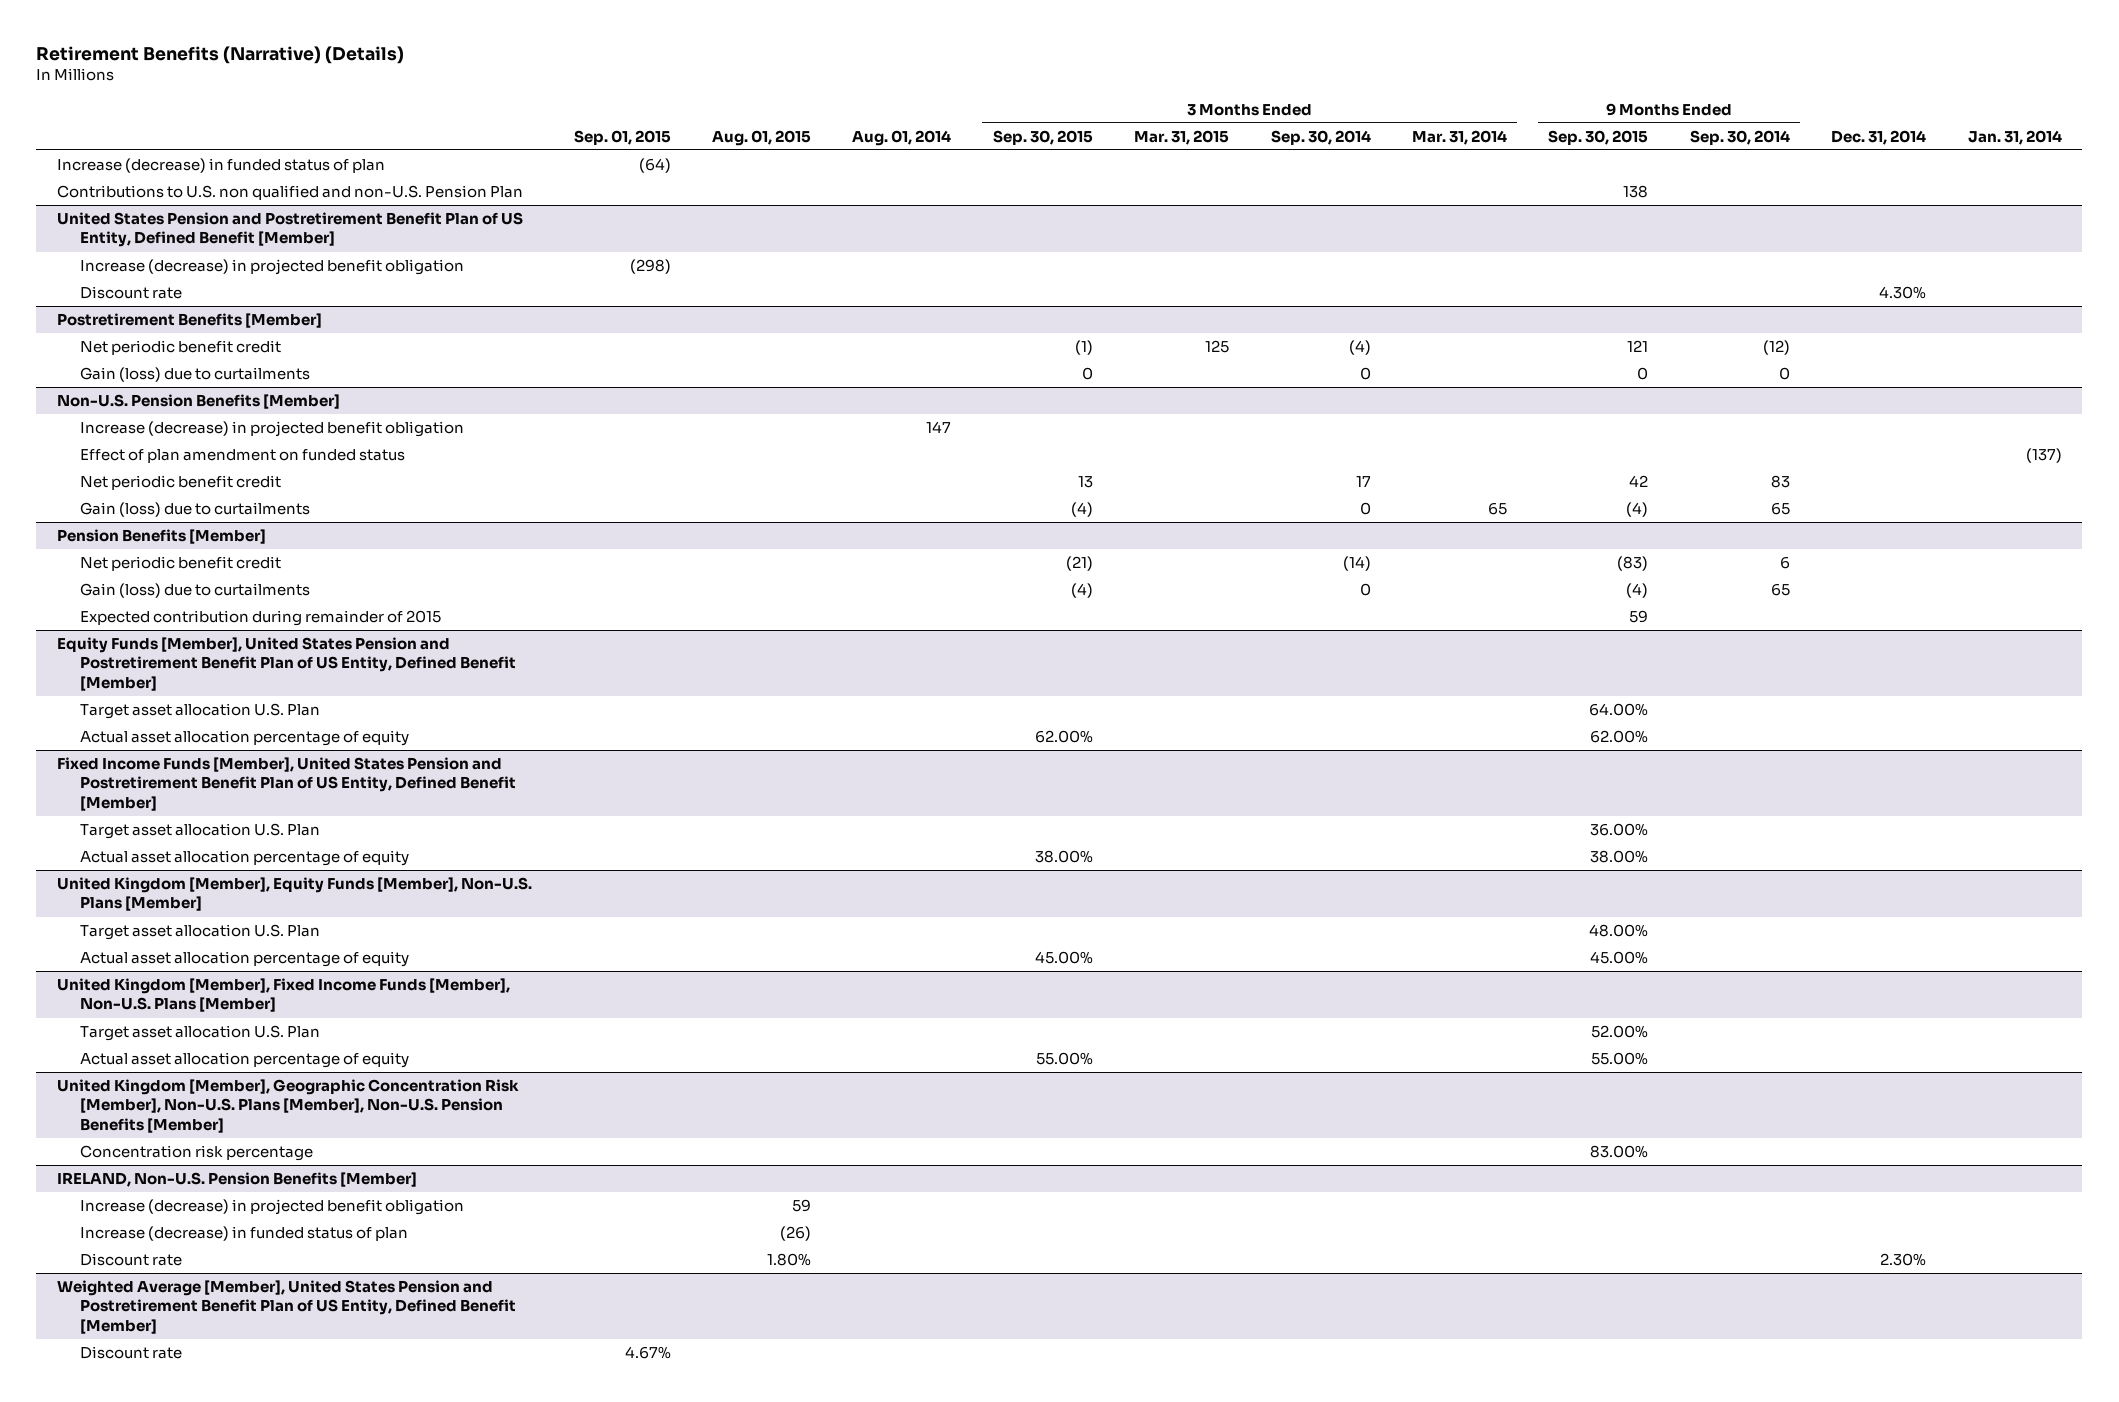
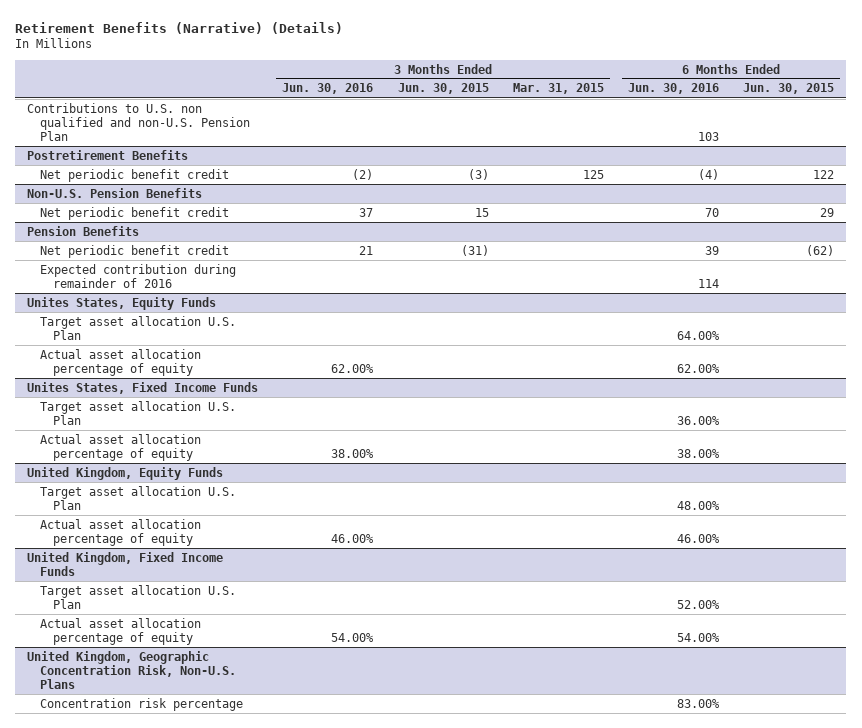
- | Sep. 01, 2015 | Aug. 01, 2015 | Aug. 01, 2014 | 3 Months Ended Sep. 30, 2015 | 3 Months Ended Mar. 31, 2015 | 3 Months Ended Sep. 30, 2014 | 3 Months Ended Mar. 31, 2014 | 9 Months Ended Sep. 30, 2015 | 9 Months Ended Sep. 30, 2014 | Dec. 31, 2014 | Jan. 31, 2014
+ | 3 Months Ended Jun. 30, 2016 | 3 Months Ended Jun. 30, 2015 | 3 Months Ended Mar. 31, 2015 | 6 Months Ended Jun. 30, 2016 | 6 Months Ended Jun. 30, 2015
- Increase (decrease) in funded status of plan | (64) | | | | | | | | | |
- United States Pension and Postretirement Benefit Plan of US Entity, Defined Benefit [Member]
- Increase (decrease) in projected benefit obligation | (298) | | | | | | | | | |
- Discount rate | | | | | | | | | | 4.30% |
- Postretirement Benefits [Member]
+ Postretirement Benefits
- Gain (loss) due to curtailments | | | | 0 | | 0 | | 0 | 0 | |
- Non-U.S. Pension Benefits [Member]
- Increase (decrease) in projected benefit obligation | | | 147 | | | | | | | |
- Effect of plan amendment on funded status | | | | | | | | | | | (137)
+ Non-U.S. Pension Benefits
- Gain (loss) due to curtailments | | | | (4) | | 0 | 65 | (4) | 65 | |
- Pension Benefits [Member]
+ Pension Benefits
- Gain (loss) due to curtailments | | | | (4) | | 0 | | (4) | 65 | |
- Expected contribution during remainder of 2015 | | | | | | | | 59 | | |
- Equity Funds [Member], United States Pension and Postretirement Benefit Plan of US Entity, Defined Benefit [Member]
- Target asset allocation U.S. Plan | | | | | | | | 64.00% | | |
- Actual asset allocation percentage of equity | | | | 62.00% | | | | 62.00% | | |
- Fixed Income Funds [Member], United States Pension and Postretirement Benefit Plan of US Entity, Defined Benefit [Member]
- Target asset allocation U.S. Plan | | | | | | | | 36.00% | | |
- Actual asset allocation percentage of equity | | | | 38.00% | | | | 38.00% | | |
- United Kingdom [Member], Equity Funds [Member], Non-U.S. Plans [Member]
+ Expected contribution during remainder of 2016 | | | | 114 |
+ Unites States, Equity Funds
+ Target asset allocation U.S. Plan | | | | 64.00% |
+ Actual asset allocation percentage of equity | 62.00% | | | 62.00% |
+ Unites States, Fixed Income Funds
+ Target asset allocation U.S. Plan | | | | 36.00% |
+ Actual asset allocation percentage of equity | 38.00% | | | 38.00% |
+ United Kingdom, Equity Funds
- United Kingdom [Member], Fixed Income Funds [Member], Non-U.S. Plans [Member]
+ United Kingdom, Fixed Income Funds
- United Kingdom [Member], Geographic Concentration Risk [Member], Non-U.S. Plans [Member], Non-U.S. Pension Benefits [Member]
+ United Kingdom, Geographic Concentration Risk, Non-U.S. Plans
- IRELAND, Non-U.S. Pension Benefits [Member]
- Increase (decrease) in projected benefit obligation | | 59 | | | | | | | | |
- Increase (decrease) in funded status of plan | | (26) | | | | | | | | |
- Discount rate | | 1.80% | | | | | | | | 2.30% |
- Weighted Average [Member], United States Pension and Postretirement Benefit Plan of US Entity, Defined Benefit [Member]
- Discount rate | 4.67% | | | | | | | | | |

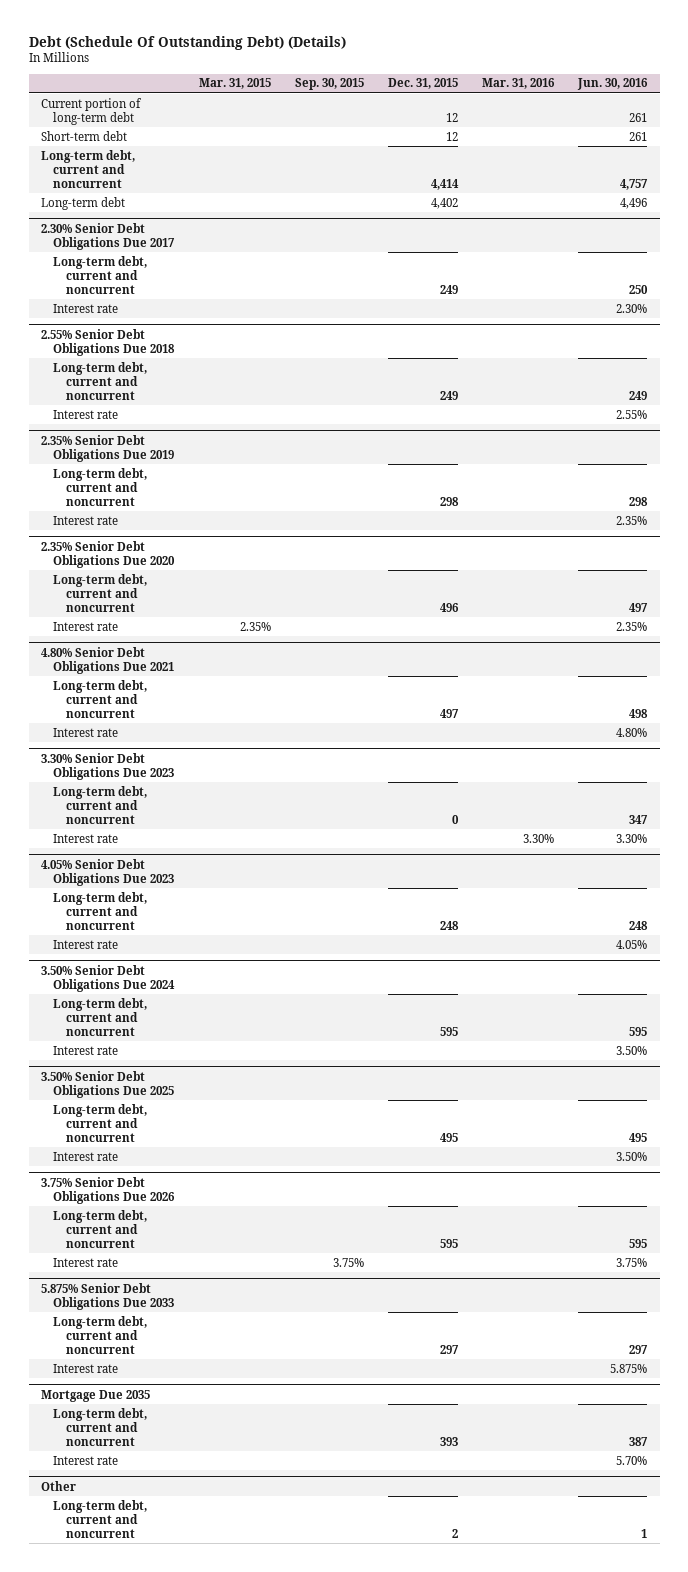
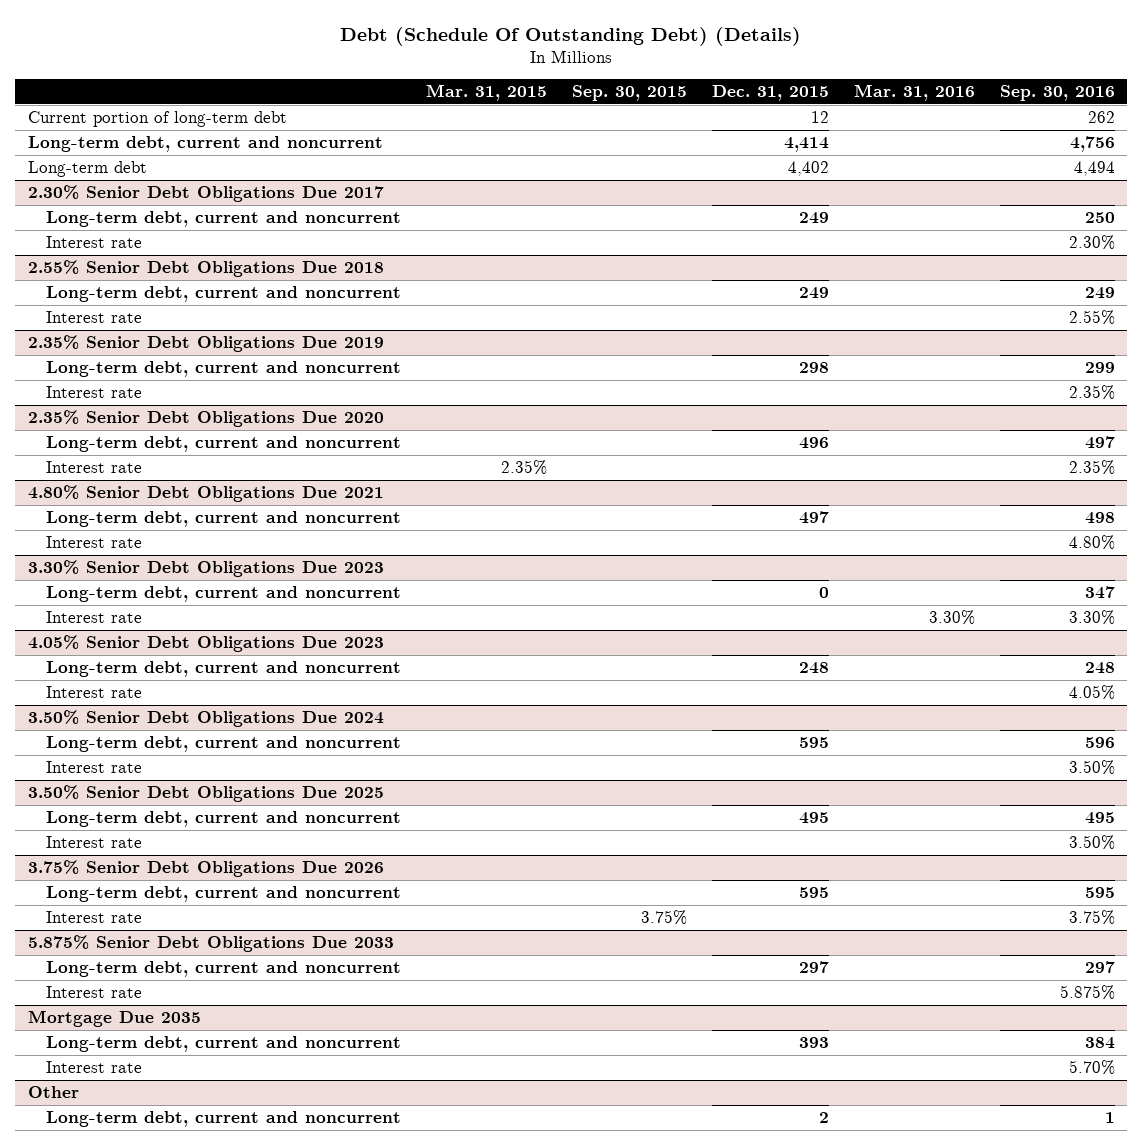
- | Mar. 31, 2015 | Sep. 30, 2015 | Dec. 31, 2015 | Mar. 31, 2016 | Jun. 30, 2016
+ | Mar. 31, 2015 | Sep. 30, 2015 | Dec. 31, 2015 | Mar. 31, 2016 | Sep. 30, 2016
- Short-term debt | | | 12 | | 261

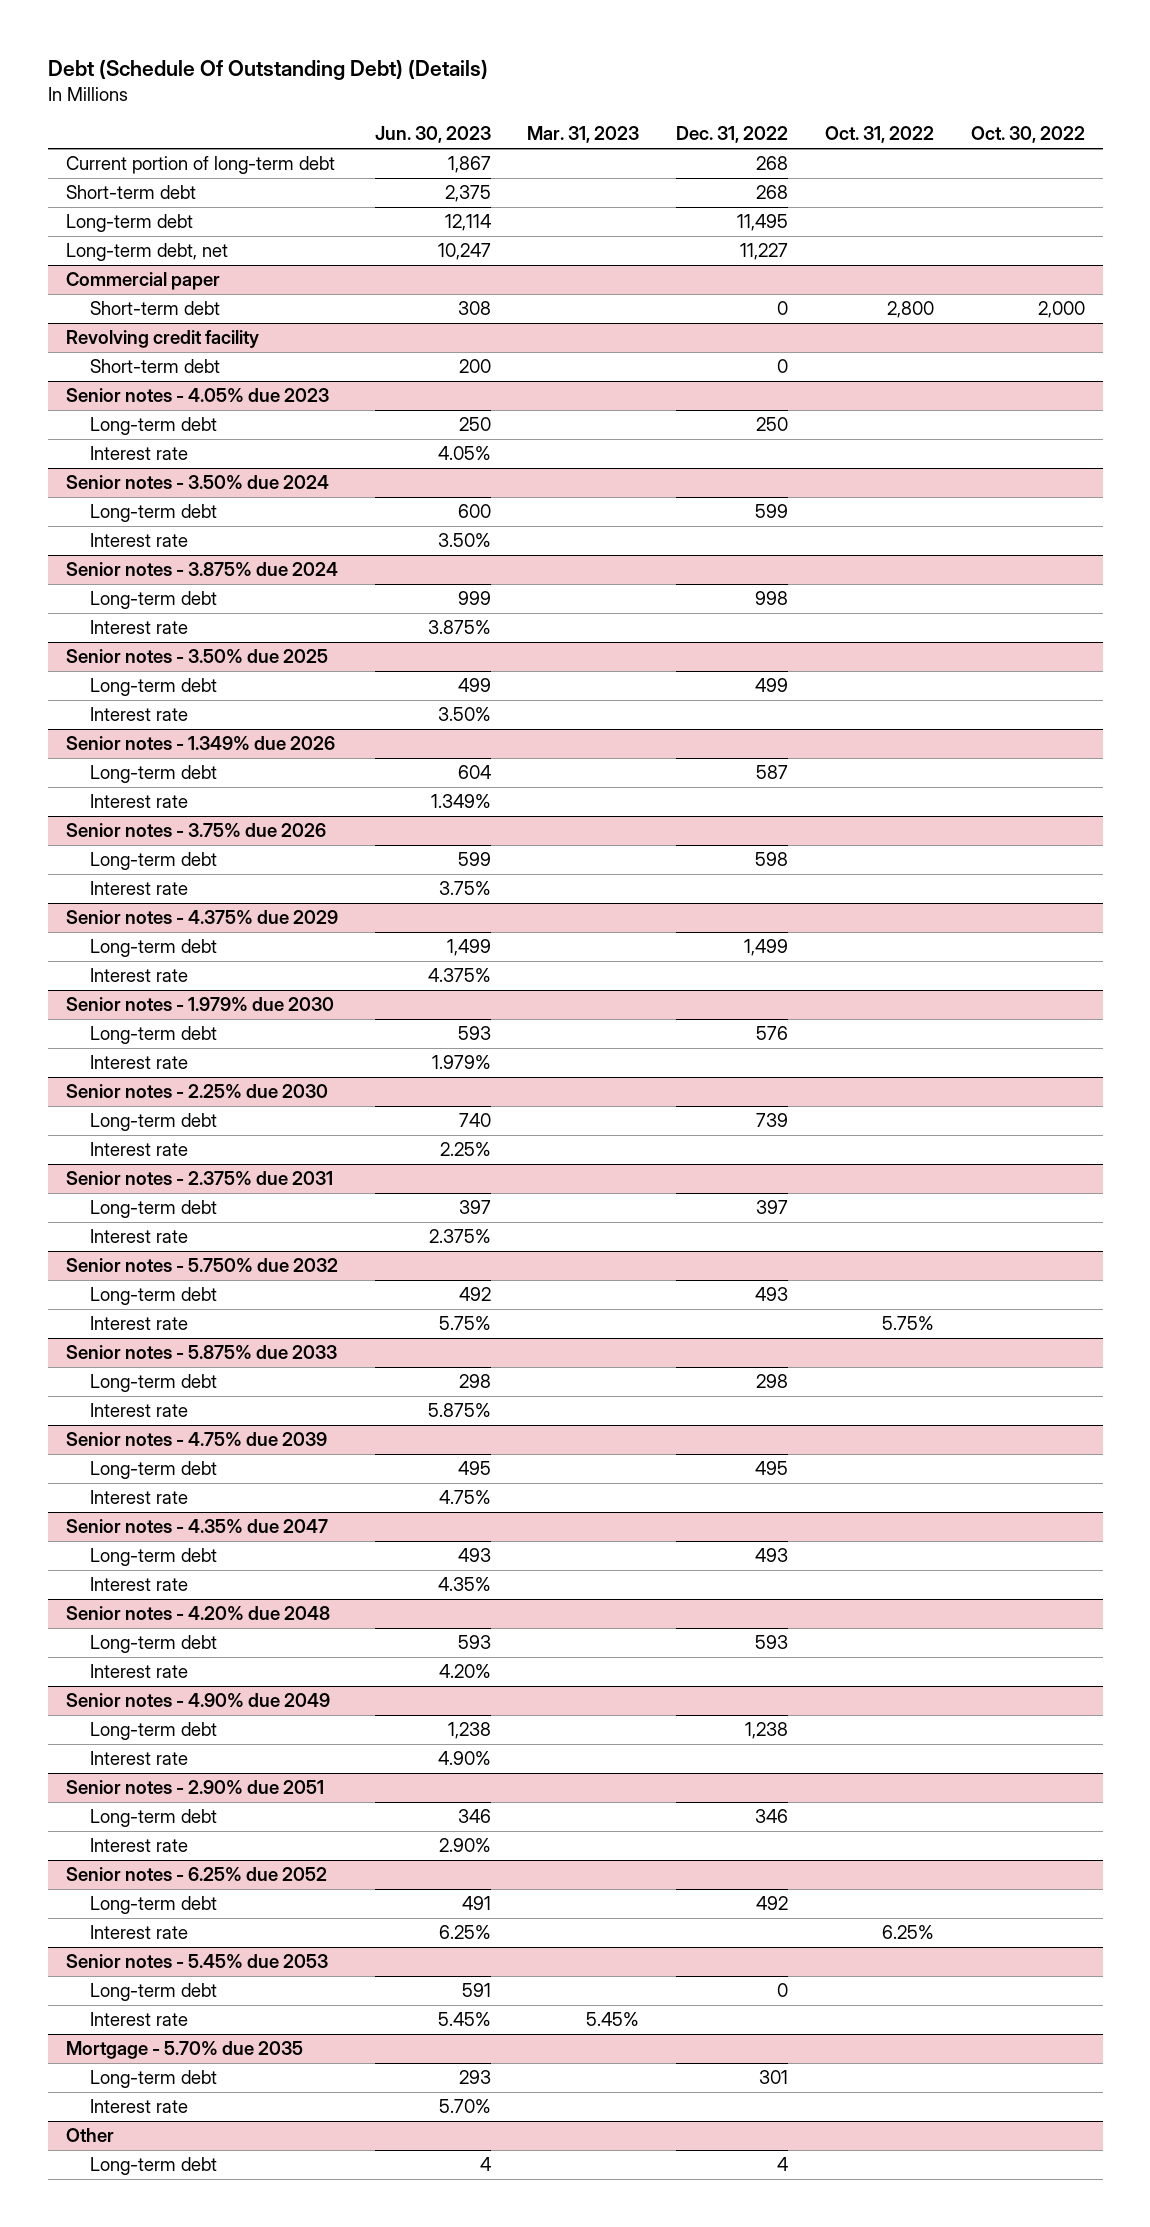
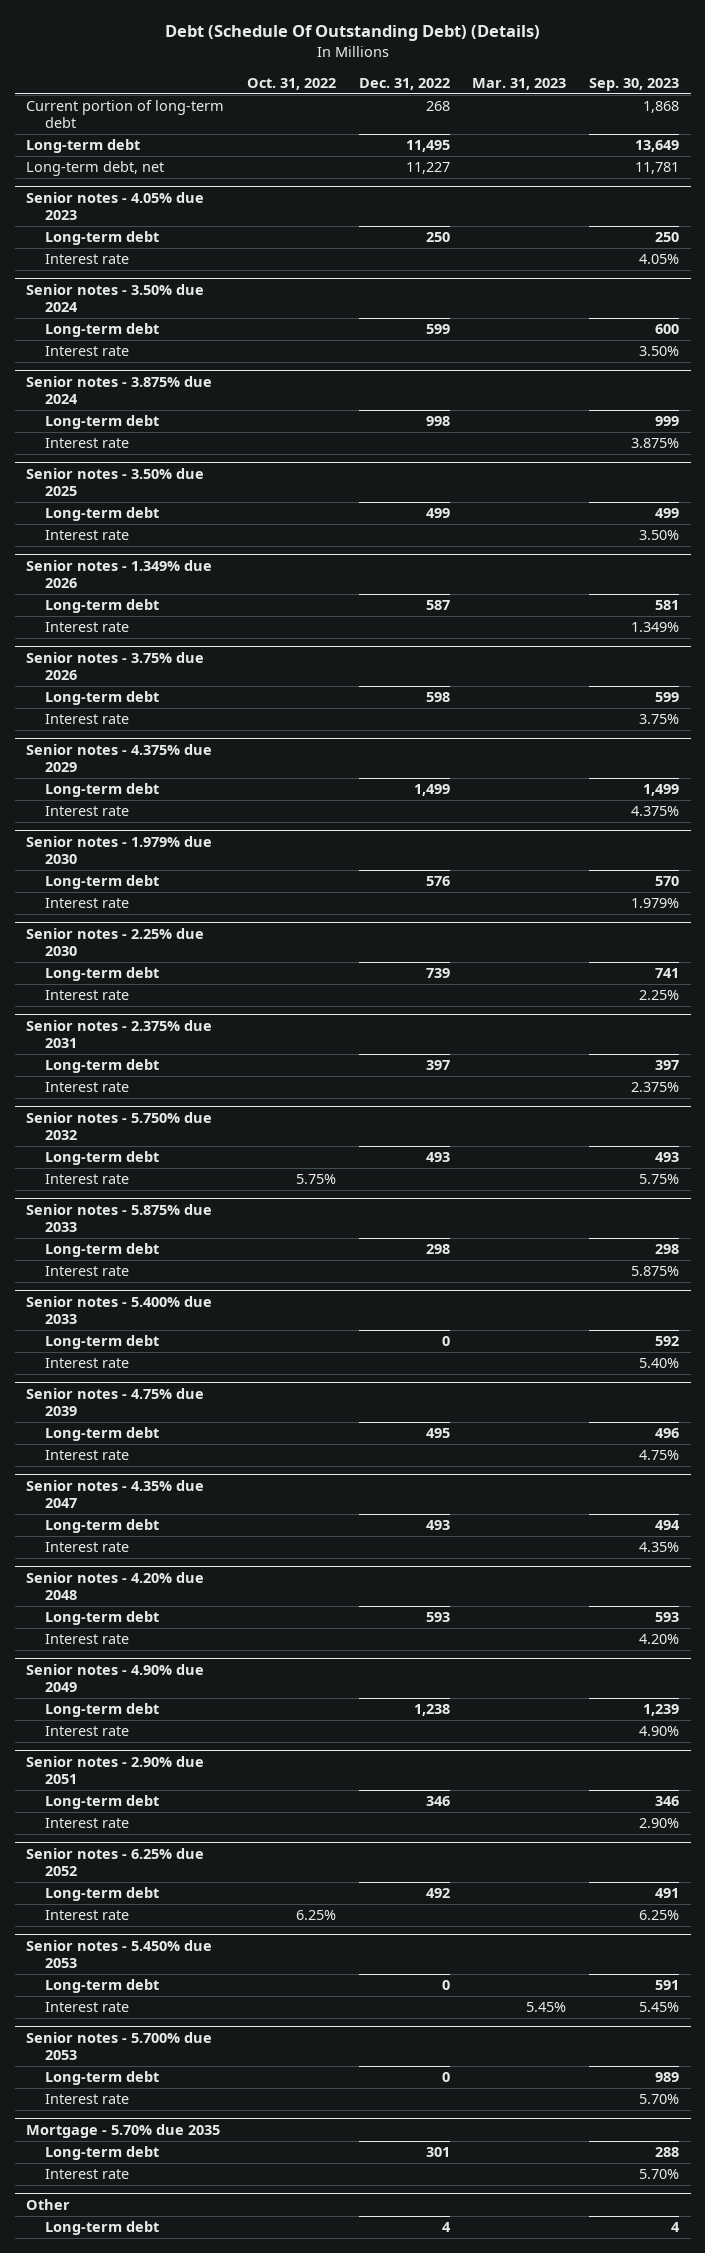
- | Jun. 30, 2023 | Mar. 31, 2023 | Dec. 31, 2022 | Oct. 31, 2022 | Oct. 30, 2022
+ | Oct. 31, 2022 | Dec. 31, 2022 | Mar. 31, 2023 | Sep. 30, 2023
- Short-term debt | 2,375 | | 268 | |
- Commercial paper
- Short-term debt | 308 | | 0 | 2,800 | 2,000
- Revolving credit facility
- Short-term debt | 200 | | 0 | |
+ Senior notes - 5.400% due 2033
+ Long-term debt | | 0 | | 592
+ Interest rate | | | | 5.40%
- Senior notes - 5.45% due 2053
+ Senior notes - 5.450% due 2053
+ Senior notes - 5.700% due 2053
+ Long-term debt | | 0 | | 989
+ Interest rate | | | | 5.70%

